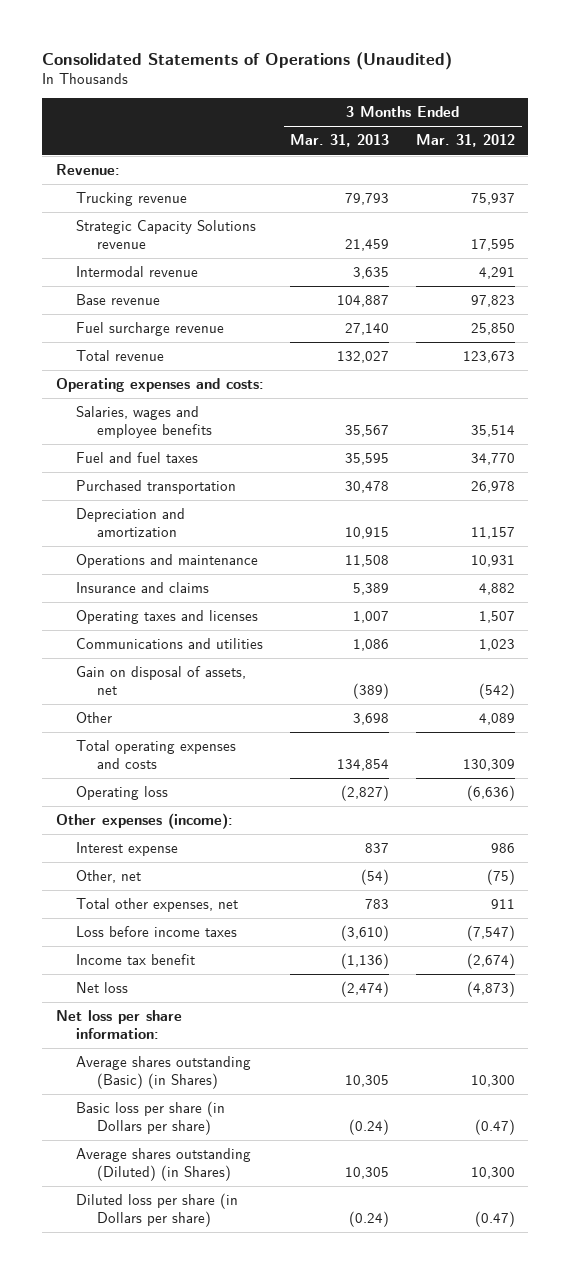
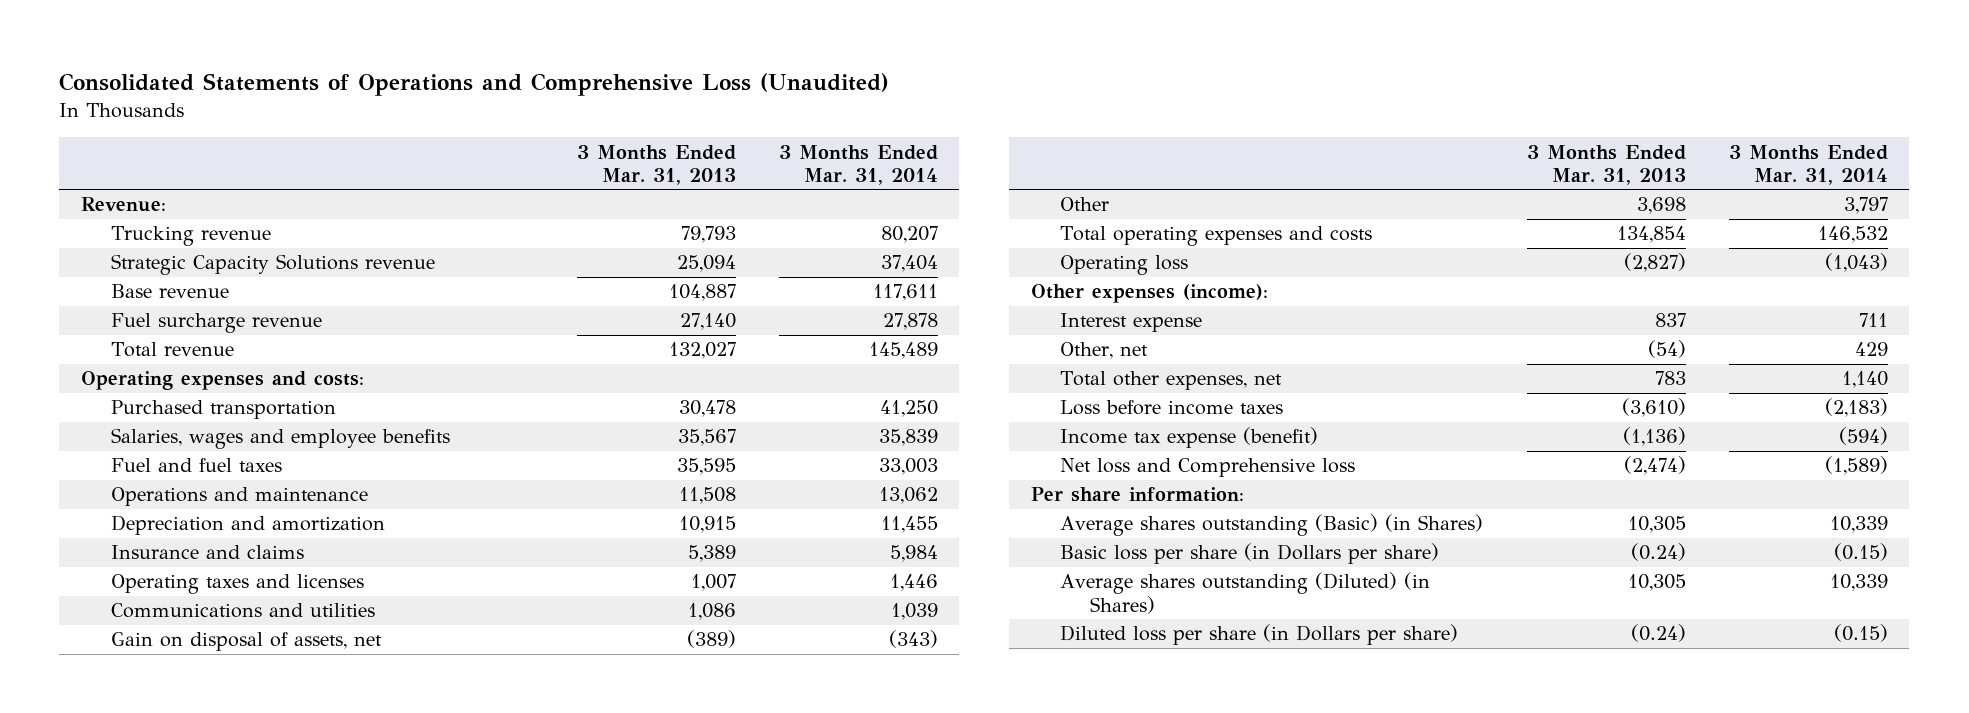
- Consolidated Statements of Operations (Unaudited)
+ Consolidated Statements of Operations and Comprehensive Loss (Unaudited)
- | 3 Months Ended Mar. 31, 2013 | 3 Months Ended Mar. 31, 2012
+ | 3 Months Ended Mar. 31, 2013 | 3 Months Ended Mar. 31, 2014
- Strategic Capacity Solutions revenue | 21,459 | 17,595
- Intermodal revenue | 3,635 | 4,291
+ Strategic Capacity Solutions revenue | 25,094 | 37,404
moved up: Purchased transportation | 30,478 | 41,250
moved down: Depreciation and amortization | 10,915 | 11,455
- Income tax benefit | (1,136) | (2,674)
- Net loss | (2,474) | (4,873)
- Net loss per share information:
+ Income tax expense (benefit) | (1,136) | (594)
+ Net loss and Comprehensive loss | (2,474) | (1,589)
+ Per share information:

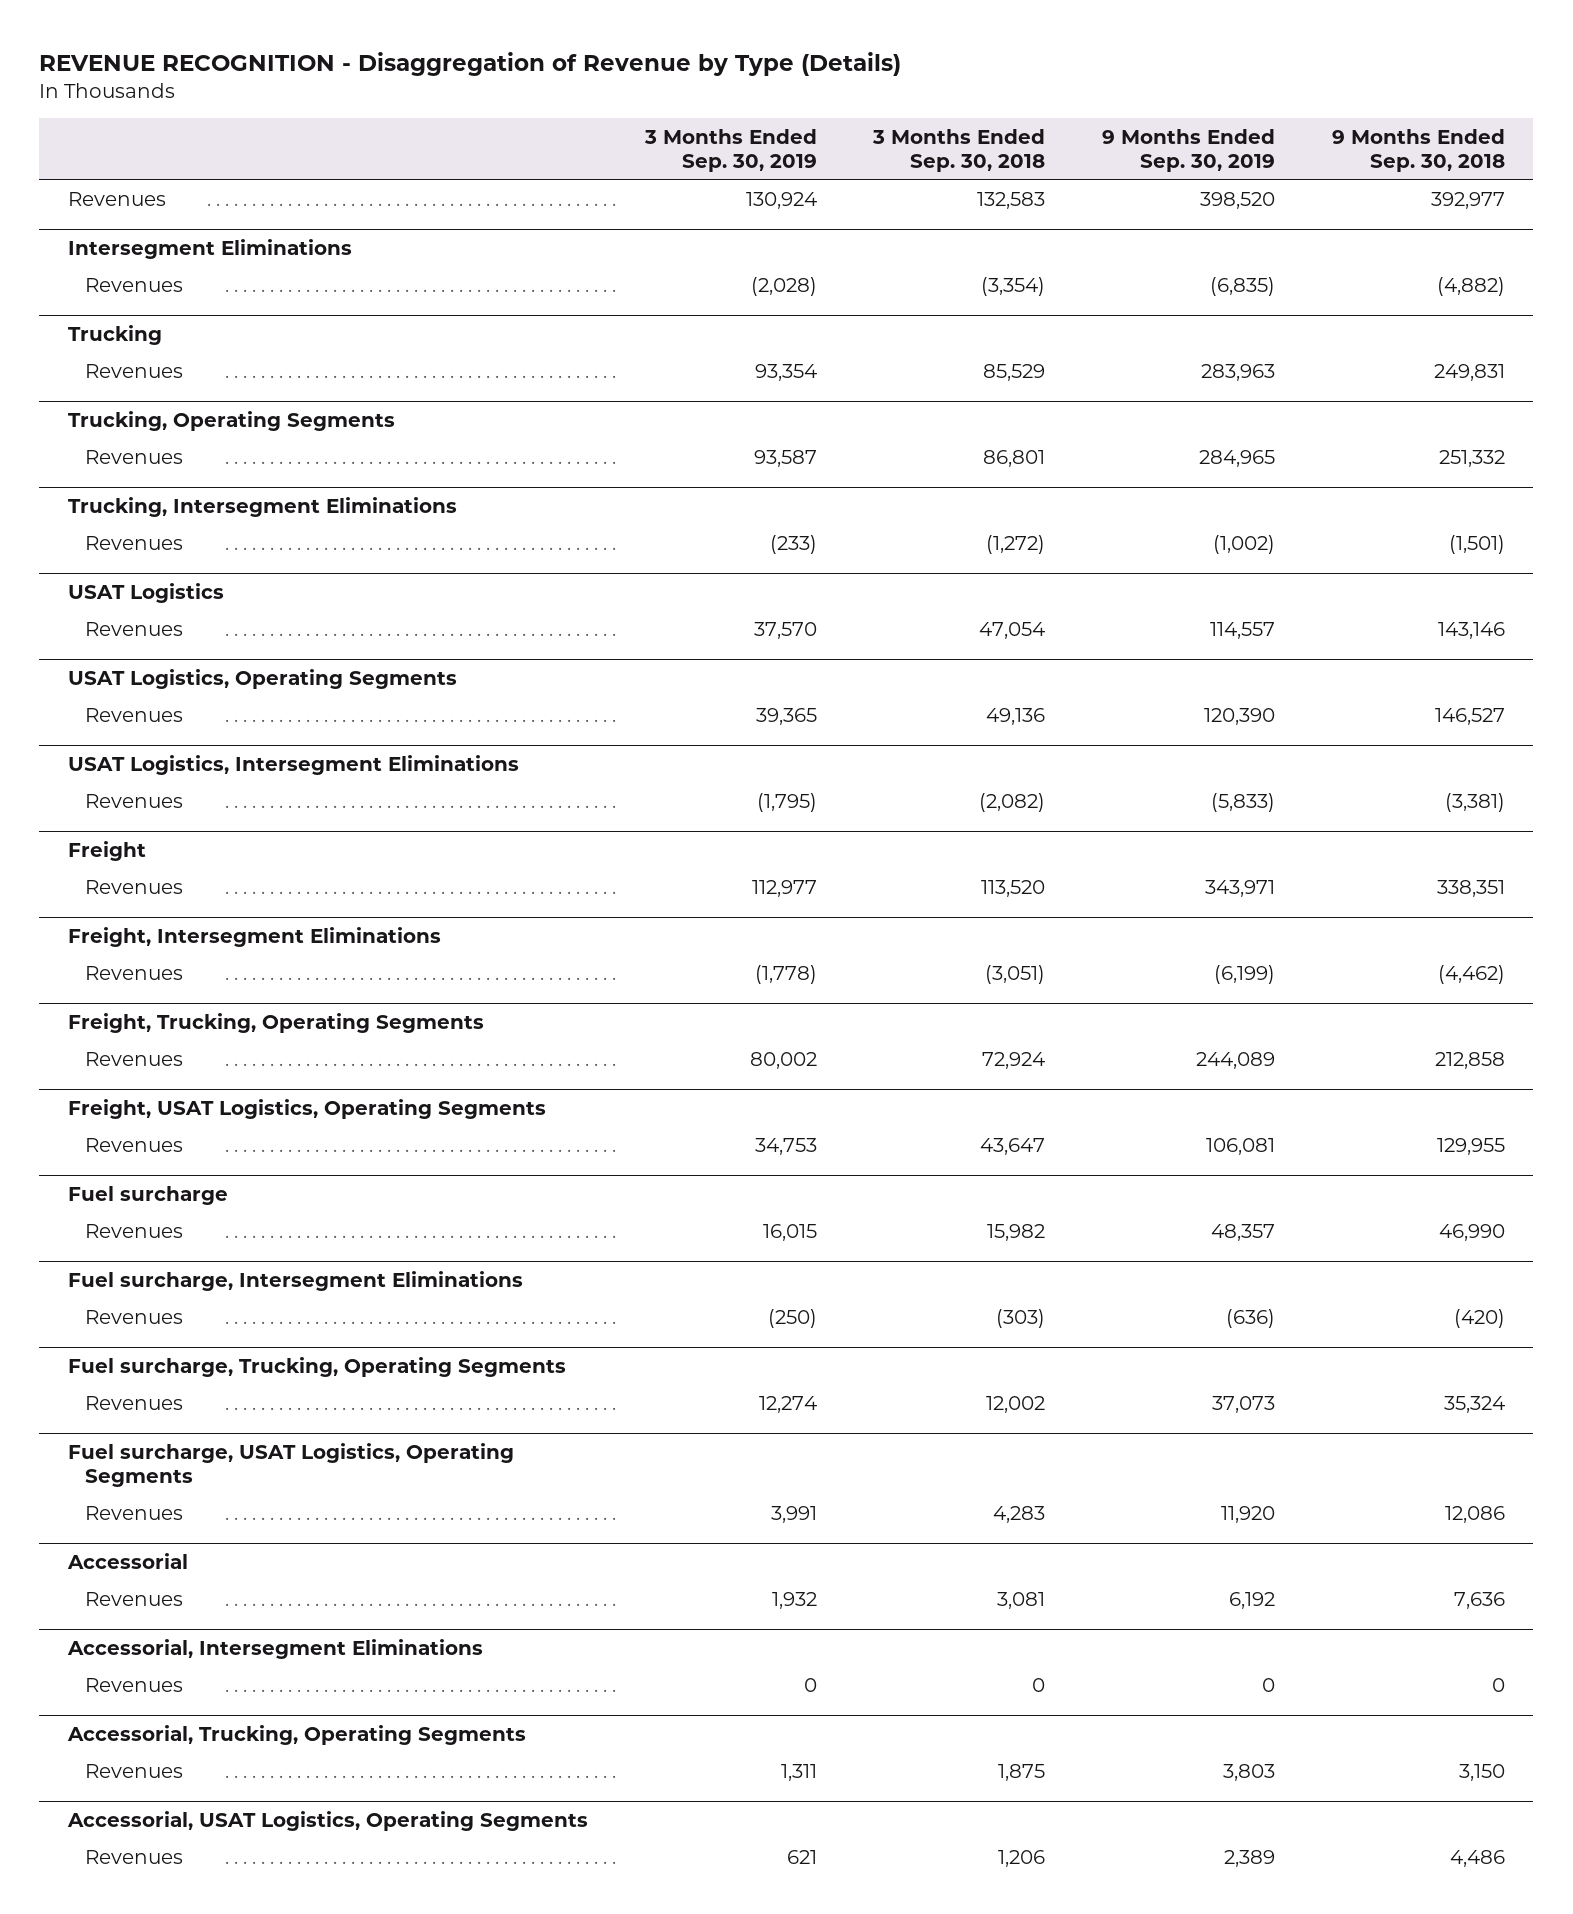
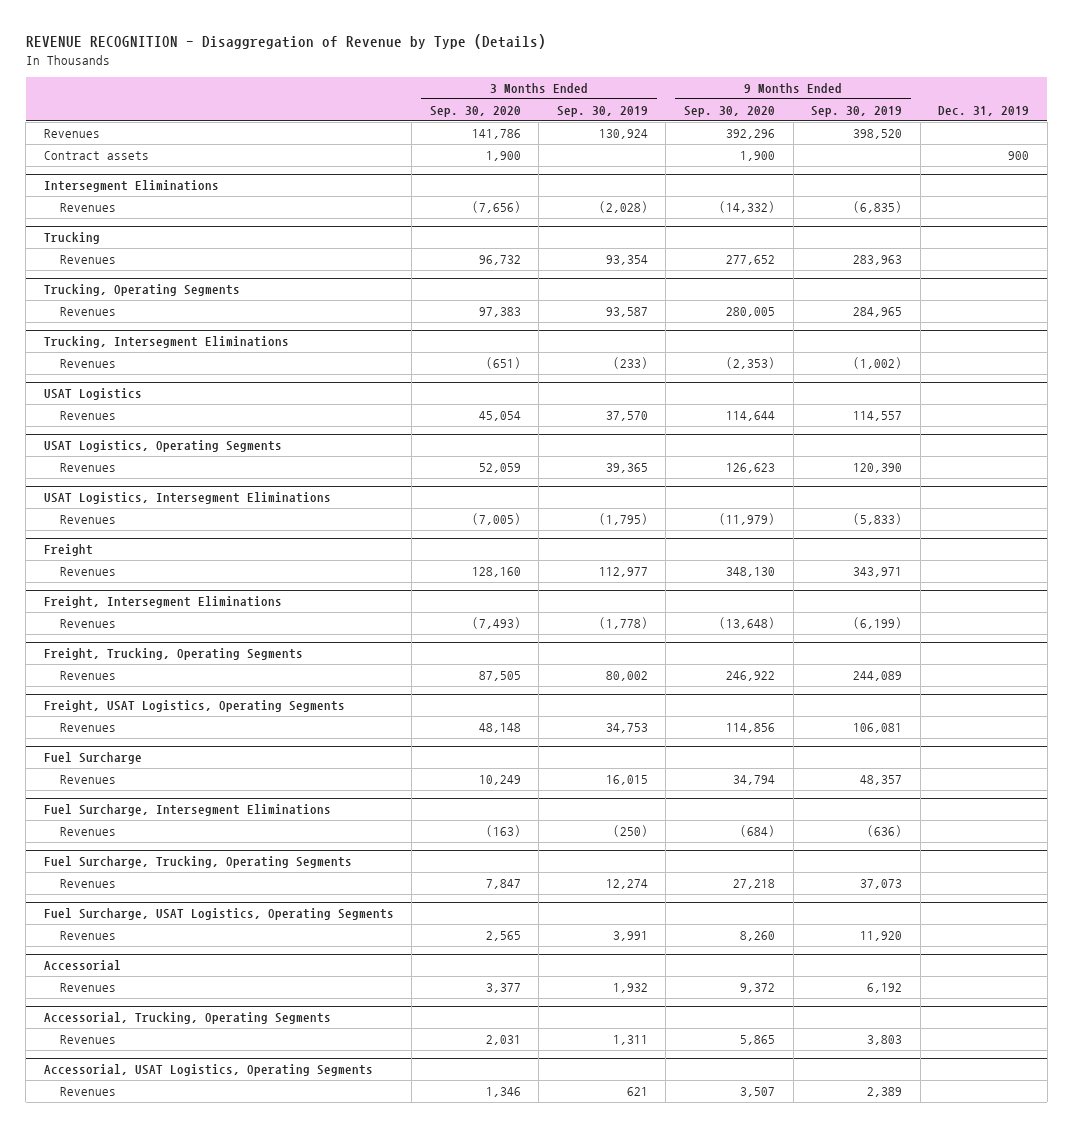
- | 3 Months Ended Sep. 30, 2019 | 3 Months Ended Sep. 30, 2018 | 9 Months Ended Sep. 30, 2019 | 9 Months Ended Sep. 30, 2018
+ | 3 Months Ended Sep. 30, 2020 | 3 Months Ended Sep. 30, 2019 | 9 Months Ended Sep. 30, 2020 | 9 Months Ended Sep. 30, 2019 | Dec. 31, 2019
+ Contract assets | 1,900 | | 1,900 | | 900
- Fuel surcharge
+ Fuel Surcharge
- Fuel surcharge, Intersegment Eliminations
+ Fuel Surcharge, Intersegment Eliminations
- Fuel surcharge, Trucking, Operating Segments
+ Fuel Surcharge, Trucking, Operating Segments
- Fuel surcharge, USAT Logistics, Operating Segments
+ Fuel Surcharge, USAT Logistics, Operating Segments
- Accessorial, Intersegment Eliminations
- Revenues | 0 | 0 | 0 | 0

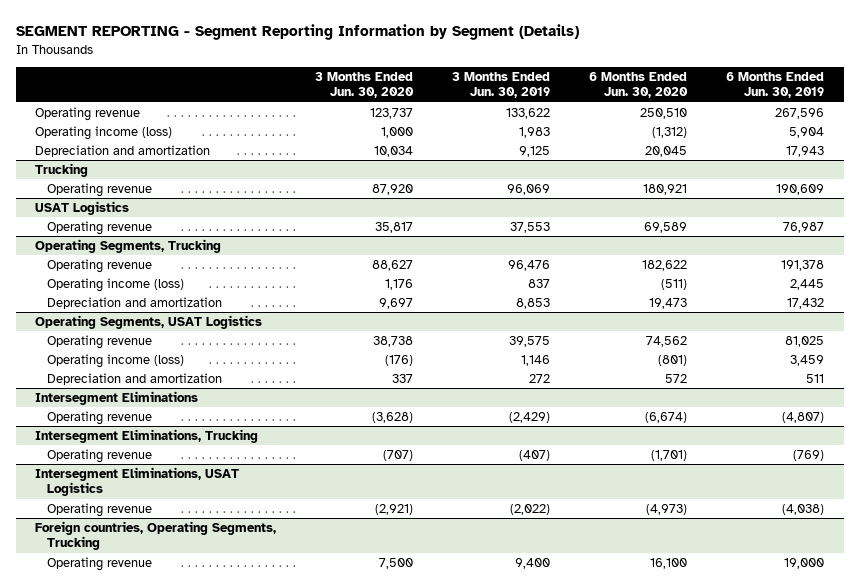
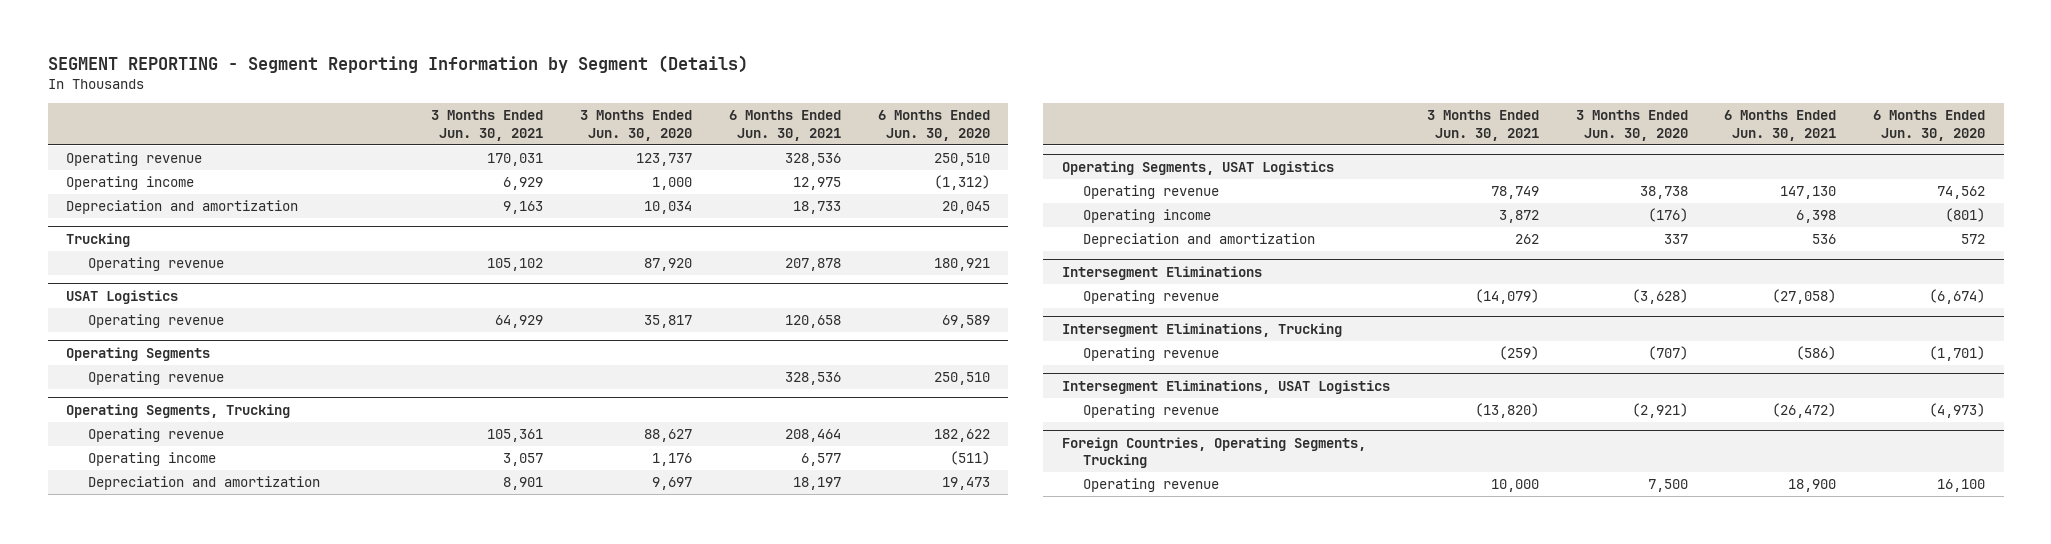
- | 3 Months Ended Jun. 30, 2020 | 3 Months Ended Jun. 30, 2019 | 6 Months Ended Jun. 30, 2020 | 6 Months Ended Jun. 30, 2019
+ | 3 Months Ended Jun. 30, 2021 | 3 Months Ended Jun. 30, 2020 | 6 Months Ended Jun. 30, 2021 | 6 Months Ended Jun. 30, 2020
- Operating income (loss) | 1,000 | 1,983 | (1,312) | 5,904
+ Operating income | 6,929 | 1,000 | 12,975 | (1,312)
+ Operating Segments
+ Operating revenue | | | 328,536 | 250,510
@ Operating Segments, Trucking
- Operating income (loss) | 1,176 | 837 | (511) | 2,445
+ Operating income | 3,057 | 1,176 | 6,577 | (511)
@ Operating Segments, USAT Logistics
- Operating income (loss) | (176) | 1,146 | (801) | 3,459
+ Operating income | 3,872 | (176) | 6,398 | (801)
- Foreign countries, Operating Segments, Trucking
+ Foreign Countries, Operating Segments, Trucking

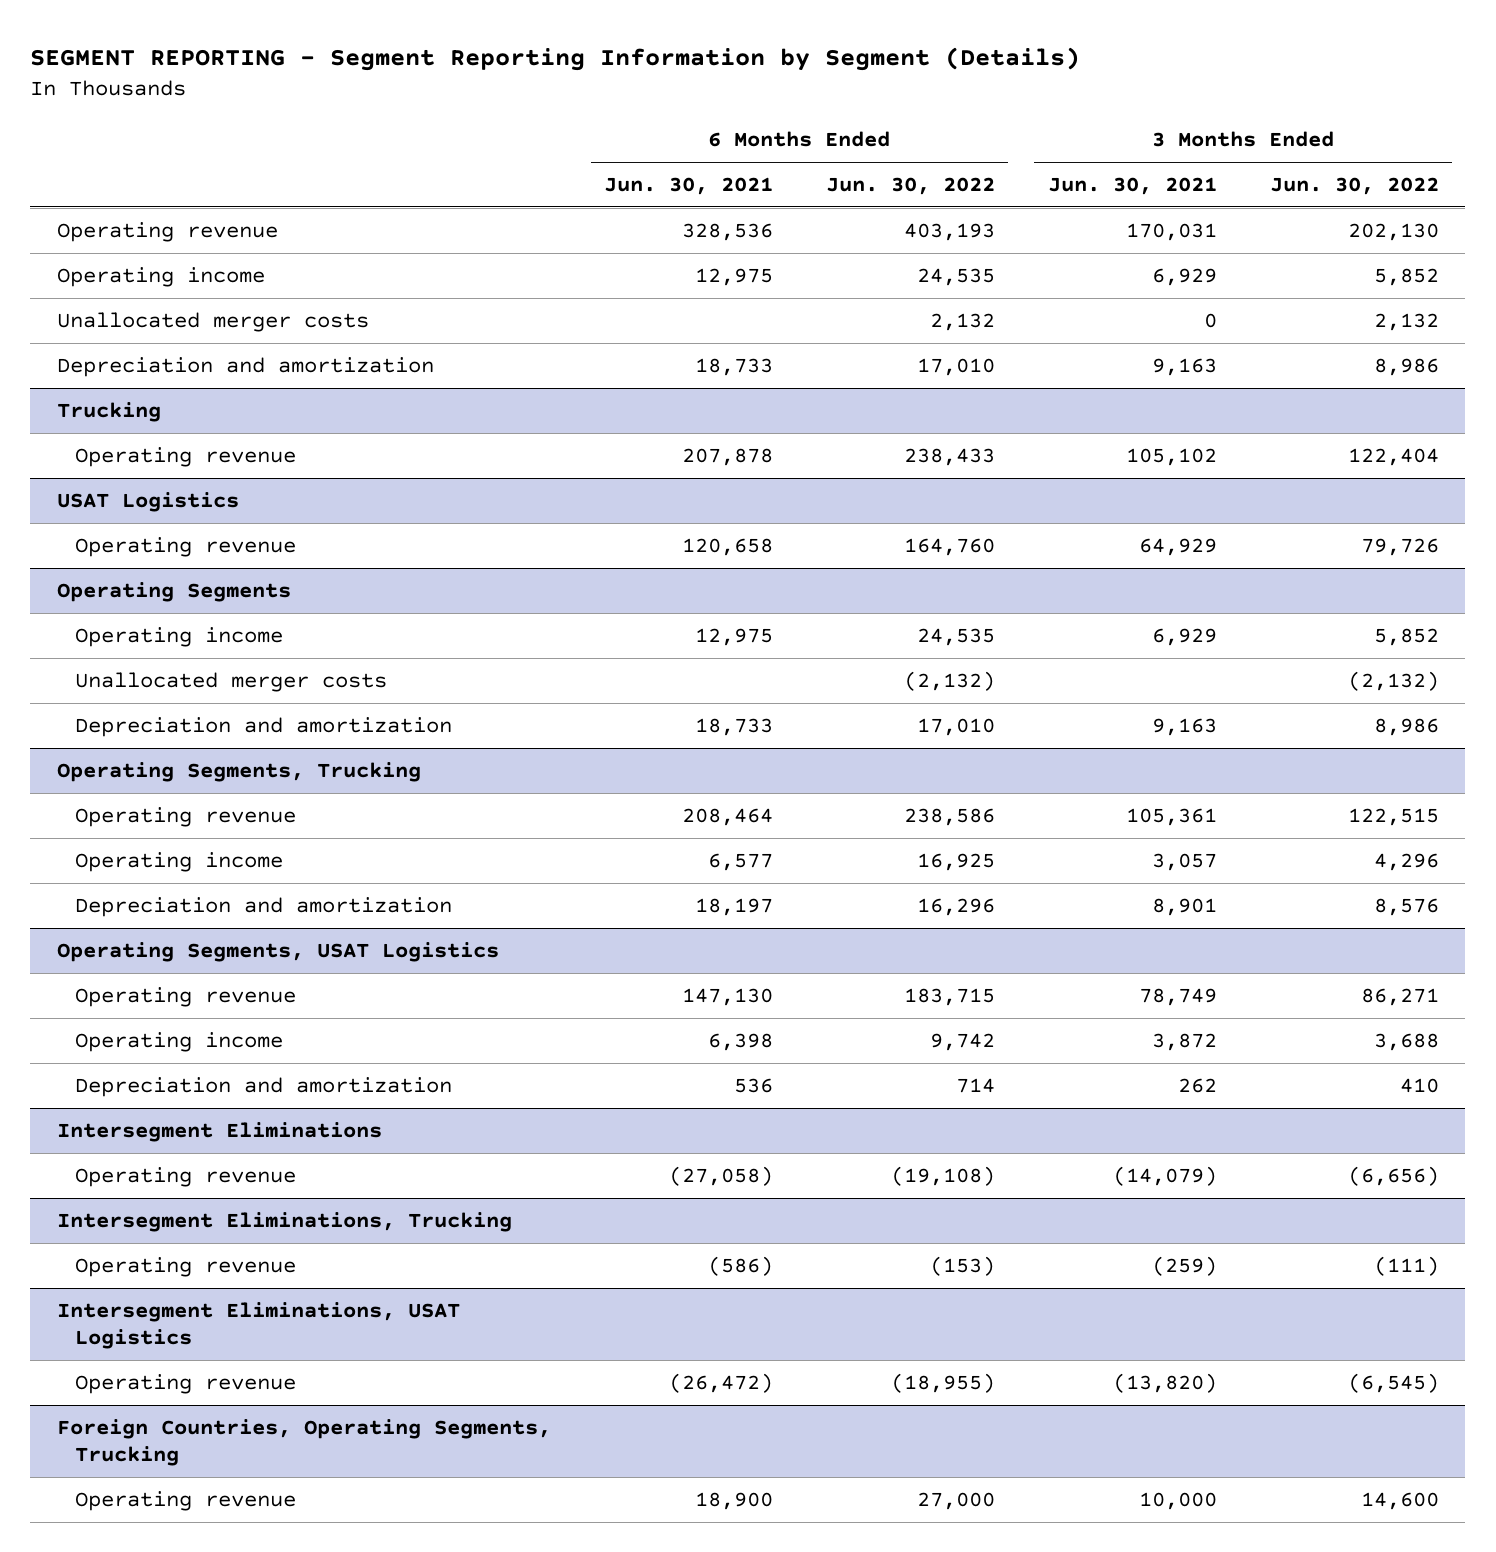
- | 3 Months Ended Jun. 30, 2021 | 3 Months Ended Jun. 30, 2020 | 6 Months Ended Jun. 30, 2021 | 6 Months Ended Jun. 30, 2020
+ | 6 Months Ended Jun. 30, 2021 | 6 Months Ended Jun. 30, 2022 | 3 Months Ended Jun. 30, 2021 | 3 Months Ended Jun. 30, 2022
+ Unallocated merger costs | | 2,132 | 0 | 2,132
@ Operating Segments
- Operating revenue | | | 328,536 | 250,510
+ Operating income | 12,975 | 24,535 | 6,929 | 5,852
+ Unallocated merger costs | | (2,132) | | (2,132)
+ Depreciation and amortization | 18,733 | 17,010 | 9,163 | 8,986

